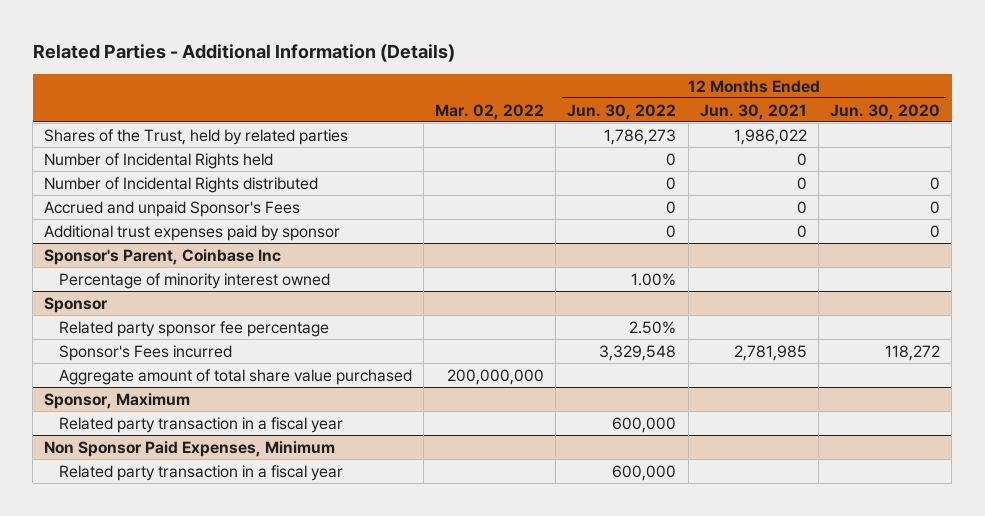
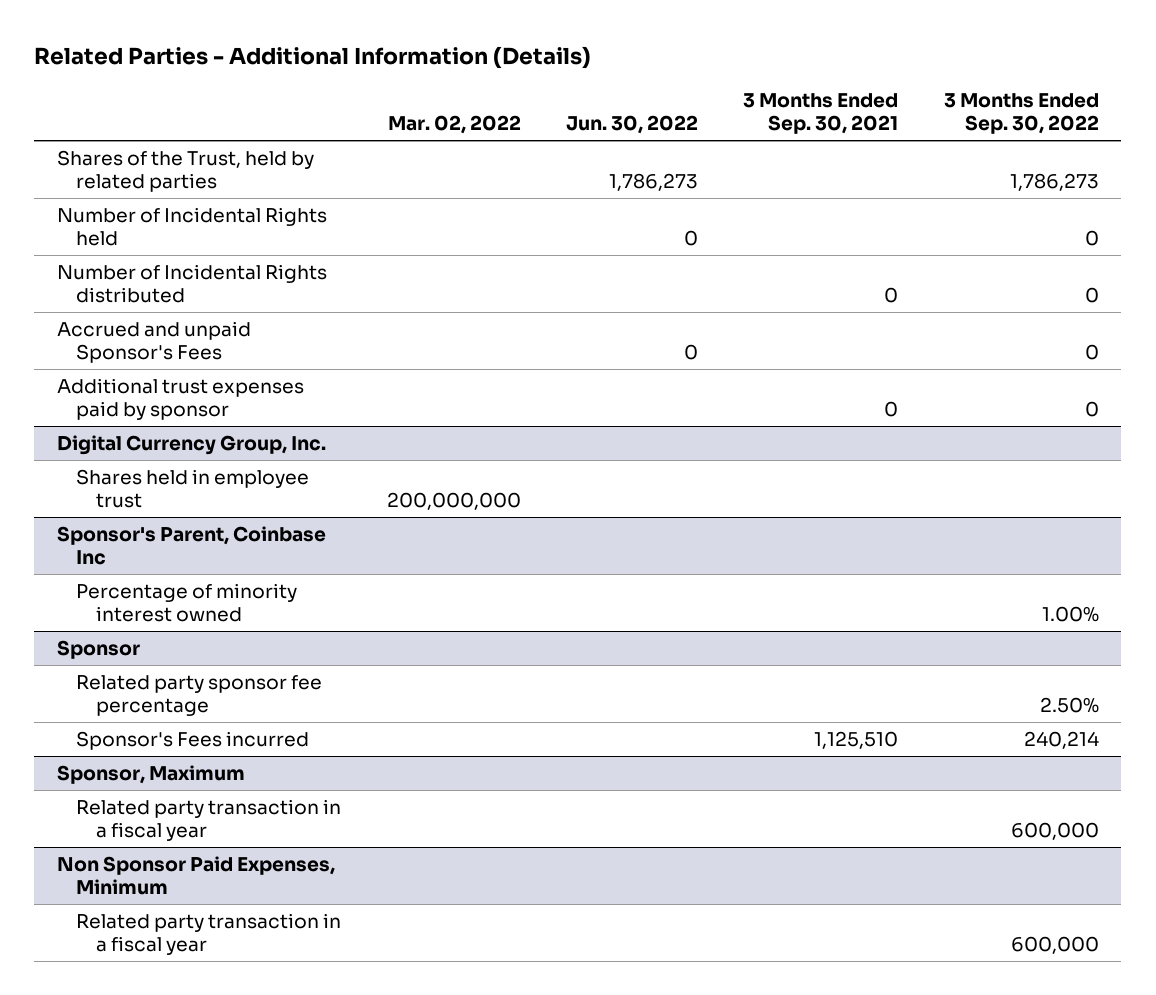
- | Mar. 02, 2022 | 12 Months Ended Jun. 30, 2022 | 12 Months Ended Jun. 30, 2021 | 12 Months Ended Jun. 30, 2020
+ | Mar. 02, 2022 | Jun. 30, 2022 | 3 Months Ended Sep. 30, 2021 | 3 Months Ended Sep. 30, 2022
+ Digital Currency Group, Inc.
+ Shares held in employee trust | 200,000,000 | | |
@ Sponsor
- Aggregate amount of total share value purchased | 200,000,000 | | |

